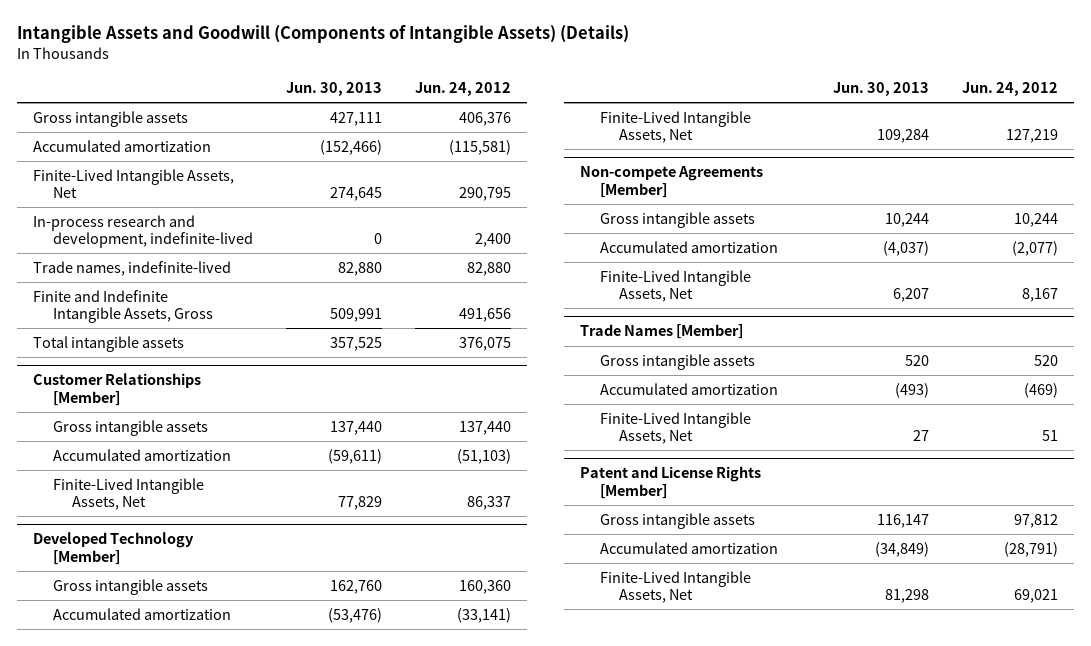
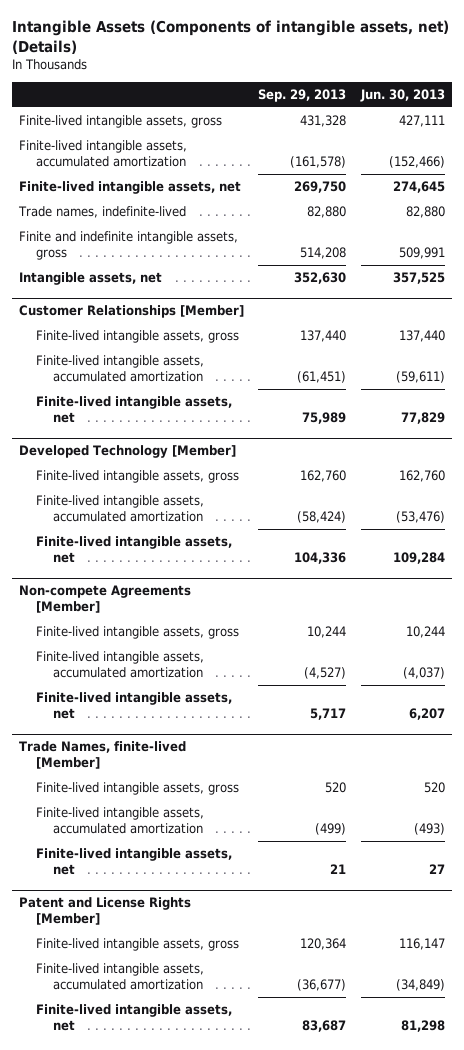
- Intangible Assets and Goodwill (Components of Intangible Assets) (Details)
+ Intangible Assets (Components of intangible assets, net) (Details)
- | Jun. 30, 2013 | Jun. 24, 2012
+ | Sep. 29, 2013 | Jun. 30, 2013
- Gross intangible assets | 427,111 | 406,376
- Accumulated amortization | (152,466) | (115,581)
- Finite-Lived Intangible Assets, Net | 274,645 | 290,795
- In-process research and development, indefinite-lived | 0 | 2,400
+ Finite-lived intangible assets, gross | 431,328 | 427,111
+ Finite-lived intangible assets, accumulated amortization | (161,578) | (152,466)
+ Finite-lived intangible assets, net | 269,750 | 274,645
- Finite and Indefinite Intangible Assets, Gross | 509,991 | 491,656
- Total intangible assets | 357,525 | 376,075
+ Finite and indefinite intangible assets, gross | 514,208 | 509,991
+ Intangible assets, net | 352,630 | 357,525
@ Customer Relationships [Member]
- Gross intangible assets | 137,440 | 137,440
- Accumulated amortization | (59,611) | (51,103)
- Finite-Lived Intangible Assets, Net | 77,829 | 86,337
+ Finite-lived intangible assets, gross | 137,440 | 137,440
+ Finite-lived intangible assets, accumulated amortization | (61,451) | (59,611)
+ Finite-lived intangible assets, net | 75,989 | 77,829
@ Developed Technology [Member]
- Gross intangible assets | 162,760 | 160,360
- Accumulated amortization | (53,476) | (33,141)
- Finite-Lived Intangible Assets, Net | 109,284 | 127,219
+ Finite-lived intangible assets, gross | 162,760 | 162,760
+ Finite-lived intangible assets, accumulated amortization | (58,424) | (53,476)
+ Finite-lived intangible assets, net | 104,336 | 109,284
@ Non-compete Agreements [Member]
- Gross intangible assets | 10,244 | 10,244
- Accumulated amortization | (4,037) | (2,077)
- Finite-Lived Intangible Assets, Net | 6,207 | 8,167
- Trade Names [Member]
- Gross intangible assets | 520 | 520
- Accumulated amortization | (493) | (469)
- Finite-Lived Intangible Assets, Net | 27 | 51
@ Non-compete Agreements [Member]
+ Finite-lived intangible assets, gross | 10,244 | 10,244
+ Finite-lived intangible assets, accumulated amortization | (4,527) | (4,037)
+ Finite-lived intangible assets, net | 5,717 | 6,207
+ Trade Names, finite-lived [Member]
+ Finite-lived intangible assets, gross | 520 | 520
+ Finite-lived intangible assets, accumulated amortization | (499) | (493)
+ Finite-lived intangible assets, net | 21 | 27
@ Patent and License Rights [Member]
- Gross intangible assets | 116,147 | 97,812
- Accumulated amortization | (34,849) | (28,791)
- Finite-Lived Intangible Assets, Net | 81,298 | 69,021
+ Finite-lived intangible assets, gross | 120,364 | 116,147
+ Finite-lived intangible assets, accumulated amortization | (36,677) | (34,849)
+ Finite-lived intangible assets, net | 83,687 | 81,298

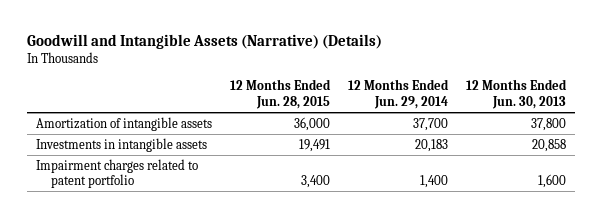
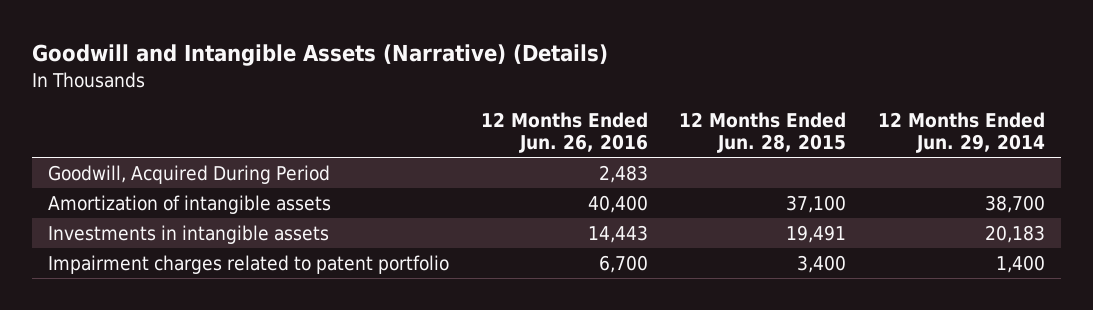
- | 12 Months Ended Jun. 28, 2015 | 12 Months Ended Jun. 29, 2014 | 12 Months Ended Jun. 30, 2013
+ | 12 Months Ended Jun. 26, 2016 | 12 Months Ended Jun. 28, 2015 | 12 Months Ended Jun. 29, 2014
- Amortization of intangible assets | 36,000 | 37,700 | 37,800
+ Goodwill, Acquired During Period | 2,483 | |
+ Amortization of intangible assets | 40,400 | 37,100 | 38,700

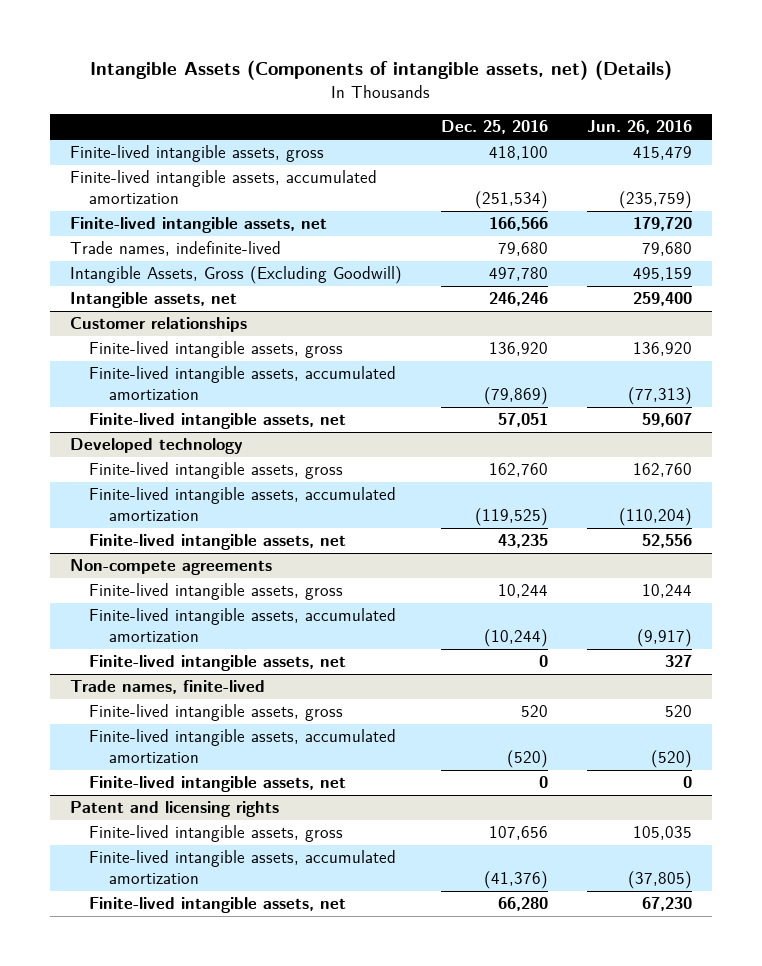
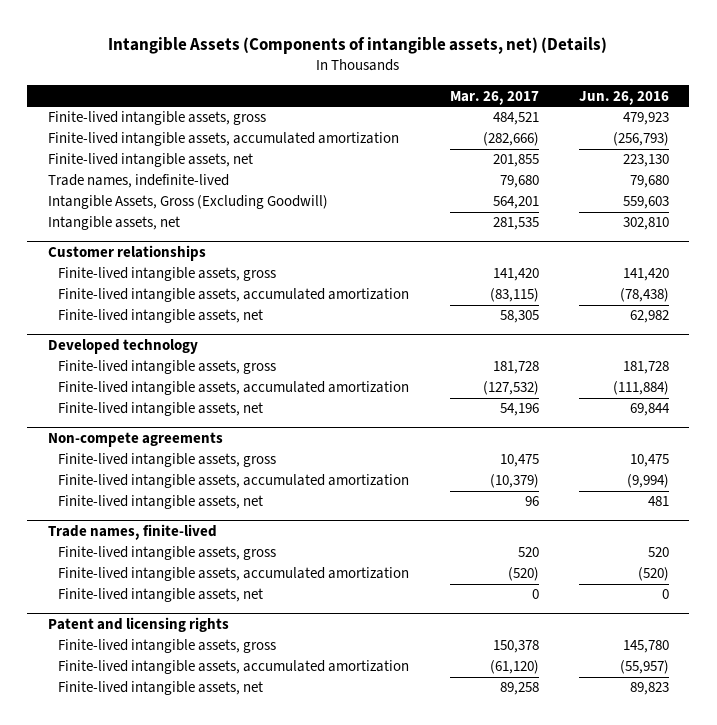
- | Dec. 25, 2016 | Jun. 26, 2016
+ | Mar. 26, 2017 | Jun. 26, 2016
- Finite-lived intangible assets, gross | 418,100 | 415,479
- Finite-lived intangible assets, accumulated amortization | (251,534) | (235,759)
- Finite-lived intangible assets, net | 166,566 | 179,720
+ Finite-lived intangible assets, gross | 484,521 | 479,923
+ Finite-lived intangible assets, accumulated amortization | (282,666) | (256,793)
+ Finite-lived intangible assets, net | 201,855 | 223,130
- Intangible Assets, Gross (Excluding Goodwill) | 497,780 | 495,159
- Intangible assets, net | 246,246 | 259,400
+ Intangible Assets, Gross (Excluding Goodwill) | 564,201 | 559,603
+ Intangible assets, net | 281,535 | 302,810
@ Customer relationships
- Finite-lived intangible assets, gross | 136,920 | 136,920
- Finite-lived intangible assets, accumulated amortization | (79,869) | (77,313)
- Finite-lived intangible assets, net | 57,051 | 59,607
+ Finite-lived intangible assets, gross | 141,420 | 141,420
+ Finite-lived intangible assets, accumulated amortization | (83,115) | (78,438)
+ Finite-lived intangible assets, net | 58,305 | 62,982
@ Developed technology
- Finite-lived intangible assets, gross | 162,760 | 162,760
- Finite-lived intangible assets, accumulated amortization | (119,525) | (110,204)
- Finite-lived intangible assets, net | 43,235 | 52,556
+ Finite-lived intangible assets, gross | 181,728 | 181,728
+ Finite-lived intangible assets, accumulated amortization | (127,532) | (111,884)
+ Finite-lived intangible assets, net | 54,196 | 69,844
@ Non-compete agreements
- Finite-lived intangible assets, gross | 10,244 | 10,244
- Finite-lived intangible assets, accumulated amortization | (10,244) | (9,917)
- Finite-lived intangible assets, net | 0 | 327
+ Finite-lived intangible assets, gross | 10,475 | 10,475
+ Finite-lived intangible assets, accumulated amortization | (10,379) | (9,994)
+ Finite-lived intangible assets, net | 96 | 481
@ Patent and licensing rights
- Finite-lived intangible assets, gross | 107,656 | 105,035
- Finite-lived intangible assets, accumulated amortization | (41,376) | (37,805)
- Finite-lived intangible assets, net | 66,280 | 67,230
+ Finite-lived intangible assets, gross | 150,378 | 145,780
+ Finite-lived intangible assets, accumulated amortization | (61,120) | (55,957)
+ Finite-lived intangible assets, net | 89,258 | 89,823

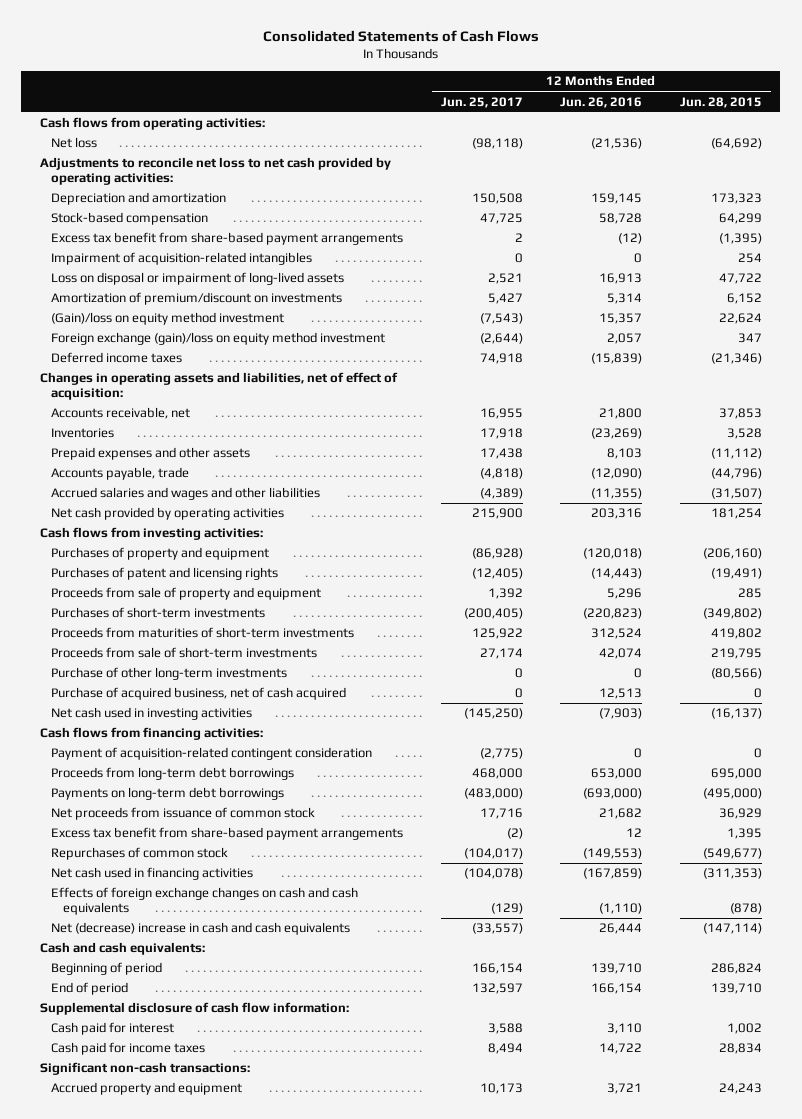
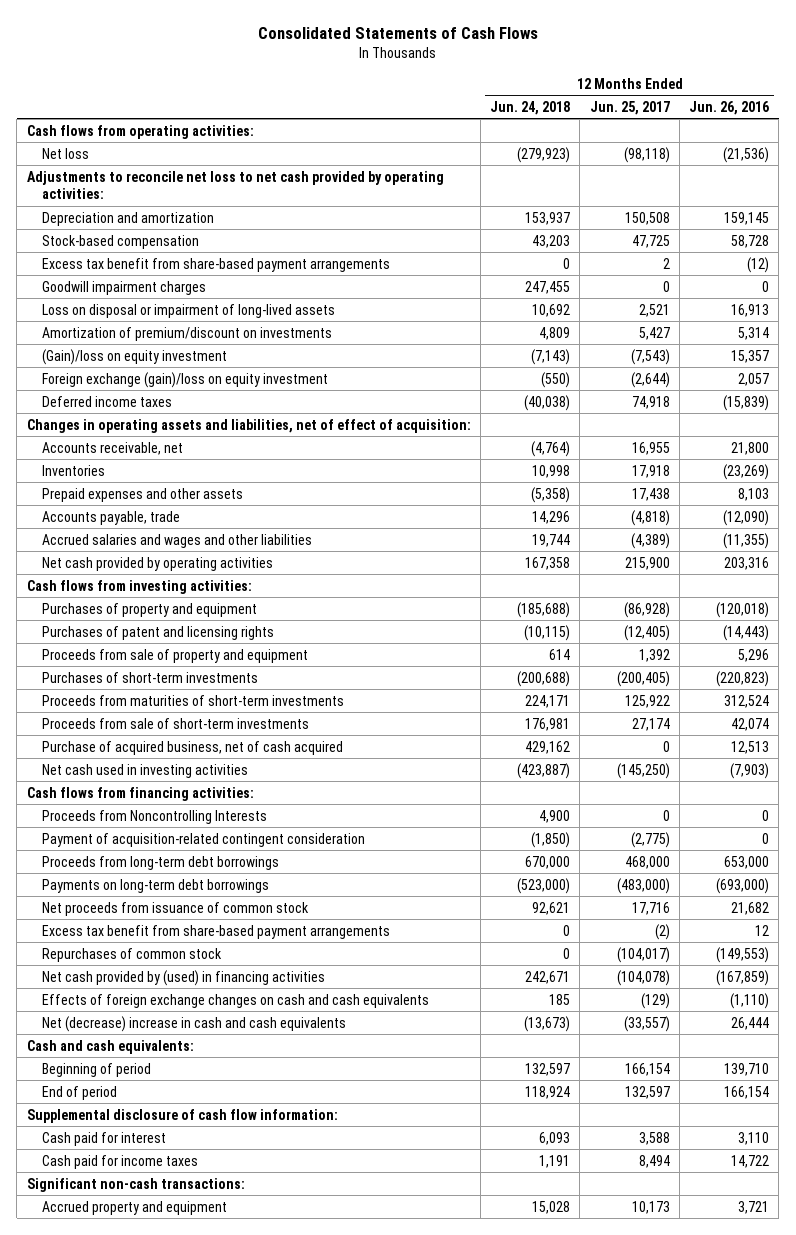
- | 12 Months Ended Jun. 25, 2017 | 12 Months Ended Jun. 26, 2016 | 12 Months Ended Jun. 28, 2015
+ | 12 Months Ended Jun. 24, 2018 | 12 Months Ended Jun. 25, 2017 | 12 Months Ended Jun. 26, 2016
- Impairment of acquisition-related intangibles | 0 | 0 | 254
+ Goodwill impairment charges | 247,455 | 0 | 0
- (Gain)/loss on equity method investment | (7,543) | 15,357 | 22,624
- Foreign exchange (gain)/loss on equity method investment | (2,644) | 2,057 | 347
+ (Gain)/loss on equity investment | (7,143) | (7,543) | 15,357
+ Foreign exchange (gain)/loss on equity investment | (550) | (2,644) | 2,057
- Purchase of other long-term investments | 0 | 0 | (80,566)
+ Proceeds from Noncontrolling Interests | 4,900 | 0 | 0
- Net cash used in financing activities | (104,078) | (167,859) | (311,353)
+ Net cash provided by (used) in financing activities | 242,671 | (104,078) | (167,859)

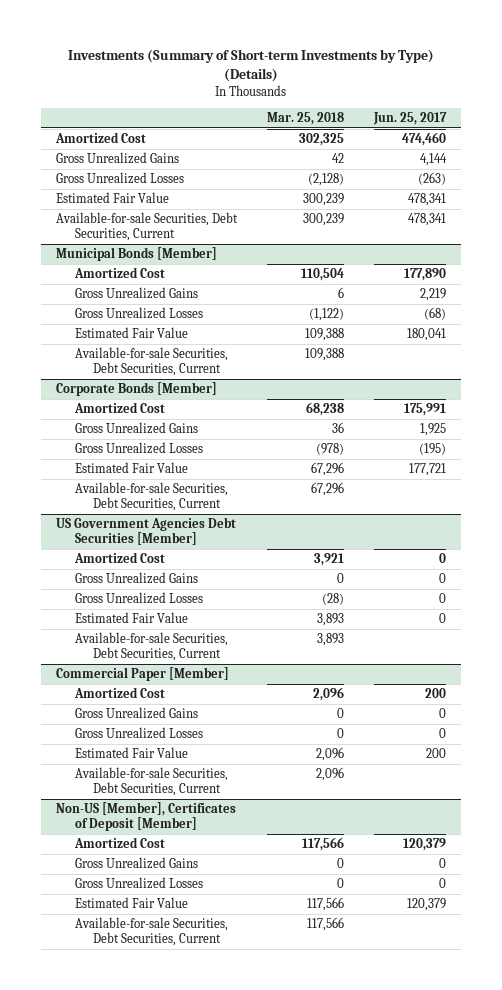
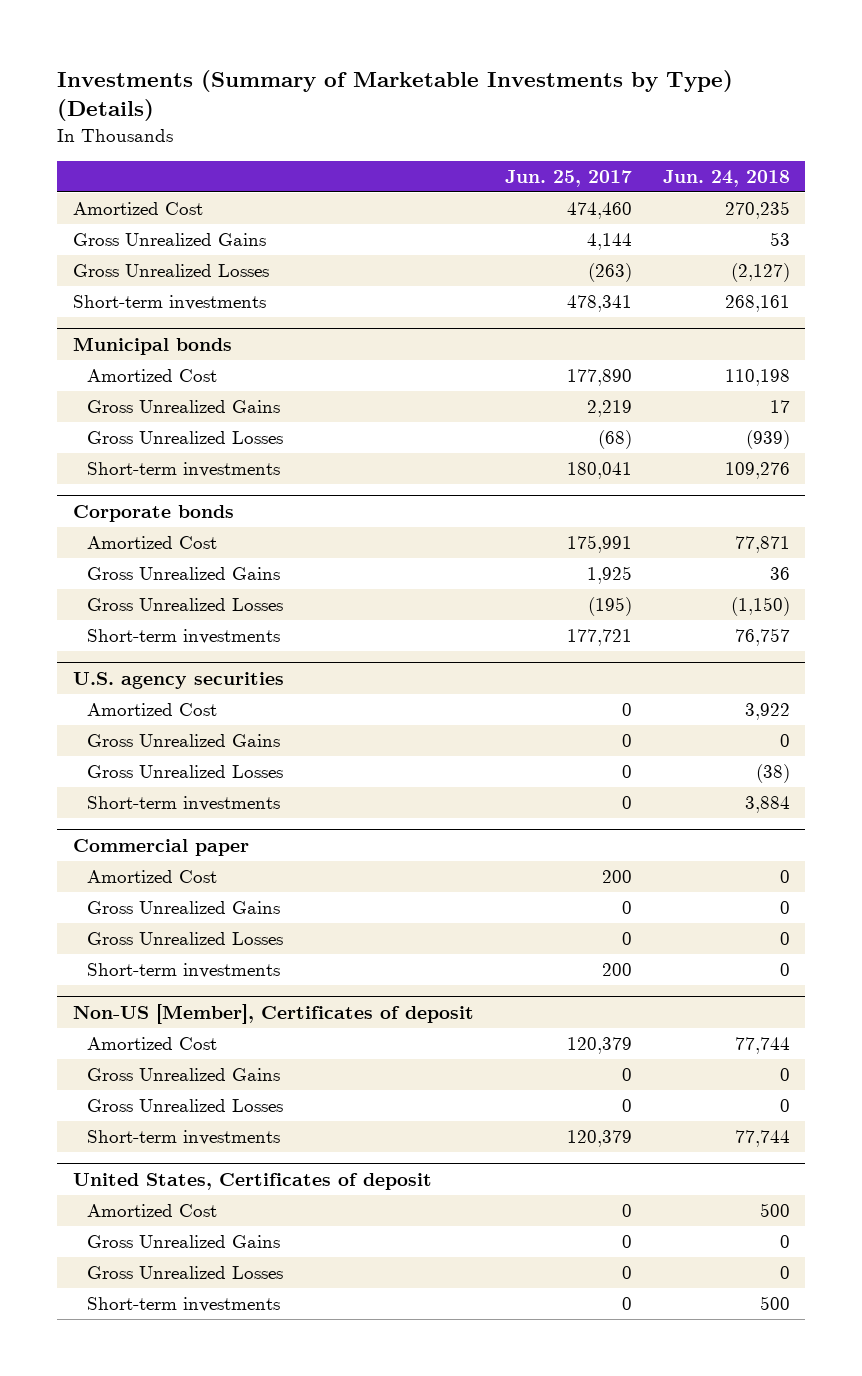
- Investments (Summary of Short-term Investments by Type) (Details)
+ Investments (Summary of Marketable Investments by Type) (Details)
- | Mar. 25, 2018 | Jun. 25, 2017
+ | Jun. 25, 2017 | Jun. 24, 2018
- Estimated Fair Value | 300,239 | 478,341
- Available-for-sale Securities, Debt Securities, Current | 300,239 | 478,341
- Municipal Bonds [Member]
+ Short-term investments | 478,341 | 268,161
+ Municipal bonds
- Estimated Fair Value | 109,388 | 180,041
- Available-for-sale Securities, Debt Securities, Current | 109,388 |
- Corporate Bonds [Member]
+ Short-term investments | 180,041 | 109,276
+ Corporate bonds
- Estimated Fair Value | 67,296 | 177,721
- Available-for-sale Securities, Debt Securities, Current | 67,296 |
- US Government Agencies Debt Securities [Member]
+ Short-term investments | 177,721 | 76,757
+ U.S. agency securities
- Estimated Fair Value | 3,893 | 0
- Available-for-sale Securities, Debt Securities, Current | 3,893 |
- Commercial Paper [Member]
+ Short-term investments | 0 | 3,884
+ Commercial paper
- Estimated Fair Value | 2,096 | 200
- Available-for-sale Securities, Debt Securities, Current | 2,096 |
- Non-US [Member], Certificates of Deposit [Member]
+ Short-term investments | 200 | 0
+ Non-US [Member], Certificates of deposit
- Estimated Fair Value | 117,566 | 120,379
- Available-for-sale Securities, Debt Securities, Current | 117,566 |
+ Short-term investments | 120,379 | 77,744
+ United States, Certificates of deposit
+ Amortized Cost | 0 | 500
+ Gross Unrealized Gains | 0 | 0
+ Gross Unrealized Losses | 0 | 0
+ Short-term investments | 0 | 500

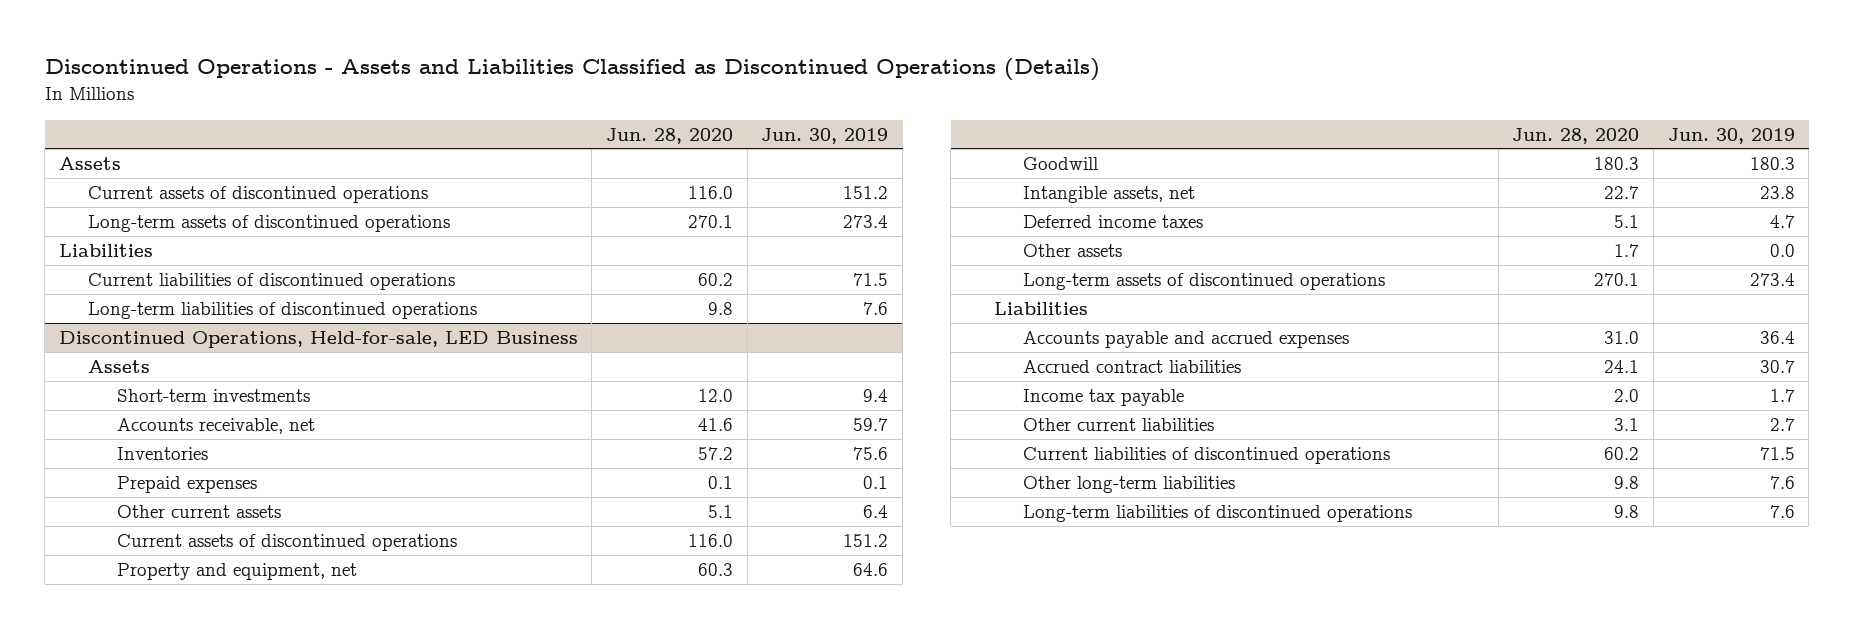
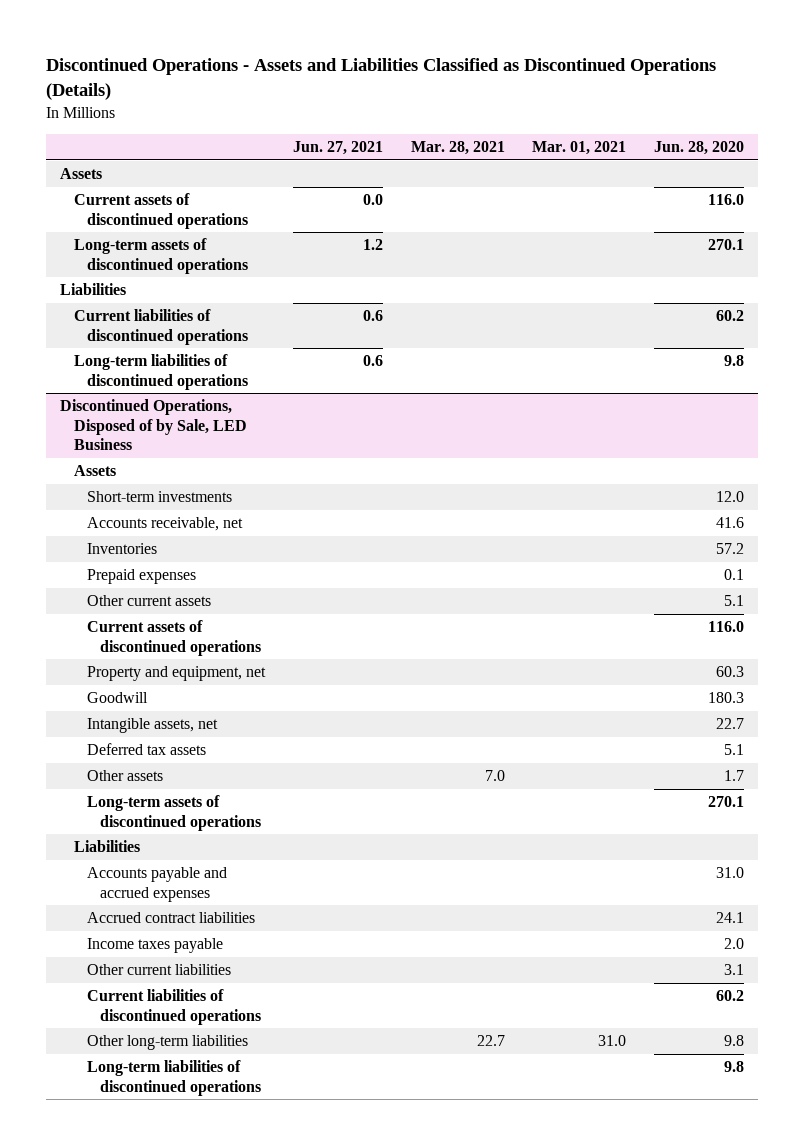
- | Jun. 28, 2020 | Jun. 30, 2019
+ | Jun. 27, 2021 | Mar. 28, 2021 | Mar. 01, 2021 | Jun. 28, 2020
- Discontinued Operations, Held-for-sale, LED Business
+ Discontinued Operations, Disposed of by Sale, LED Business
- Deferred income taxes | 5.1 | 4.7
+ Deferred tax assets | | | | 5.1
- Income tax payable | 2.0 | 1.7
+ Income taxes payable | | | | 2.0

